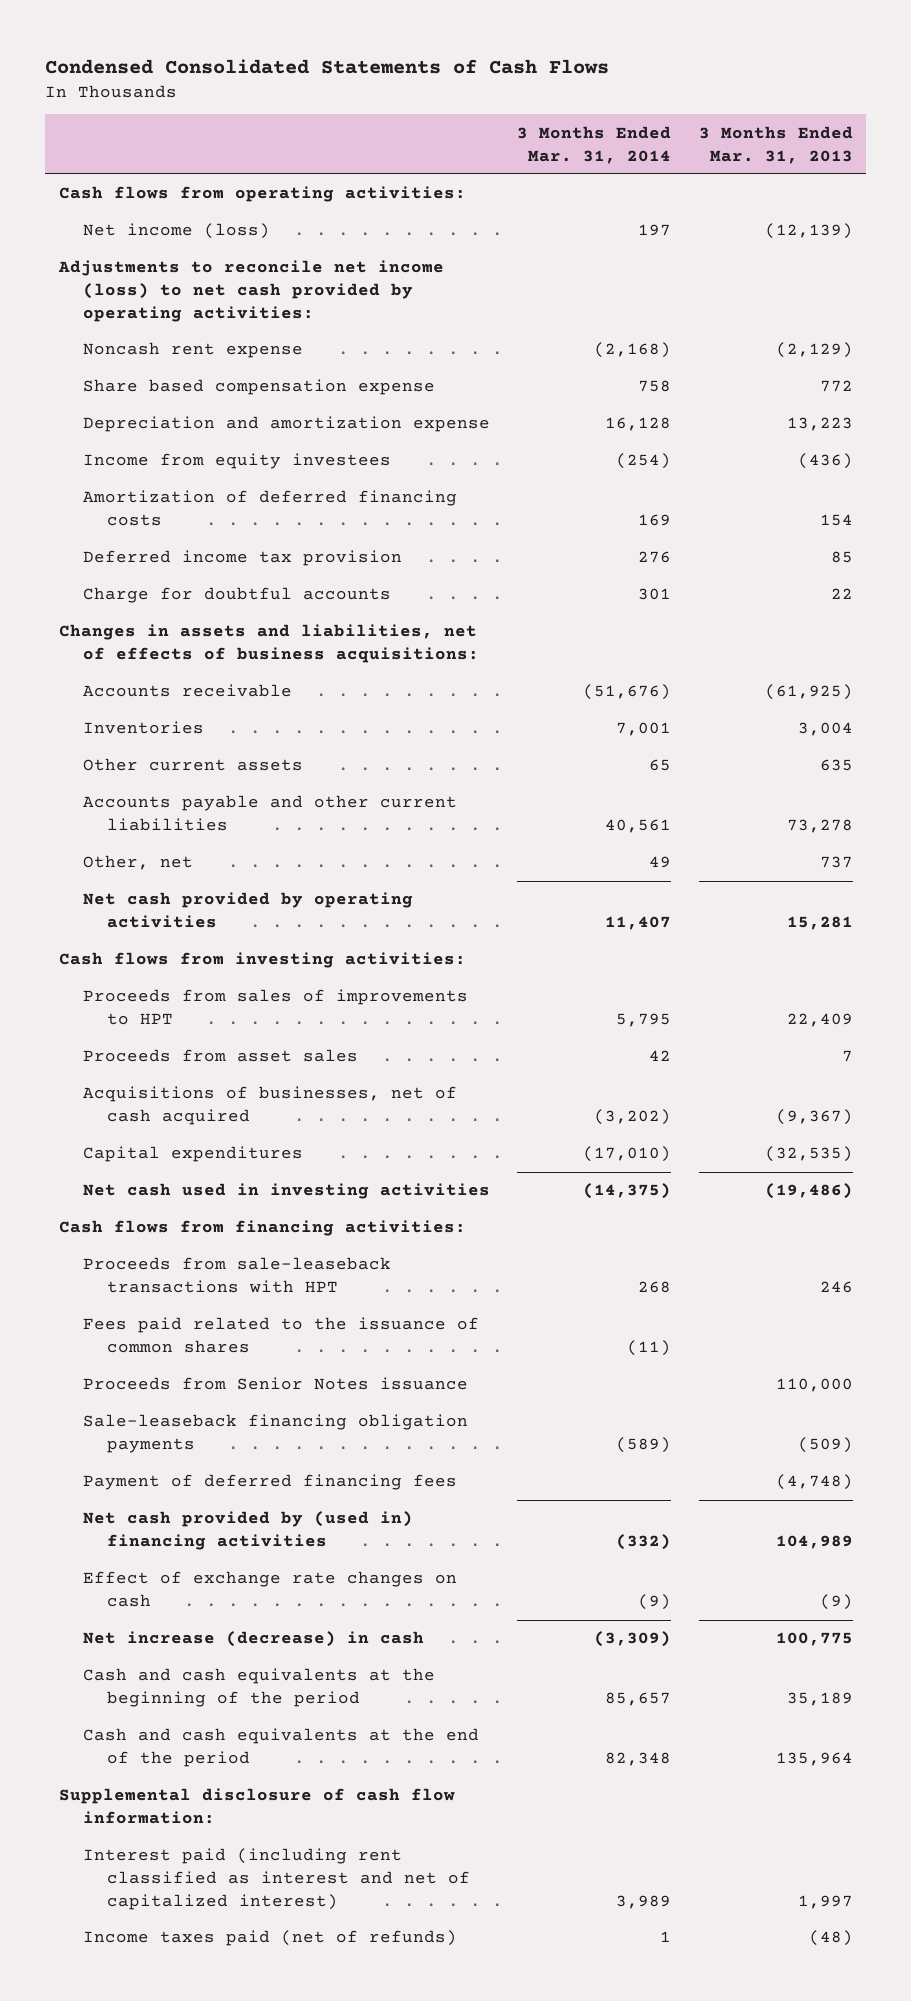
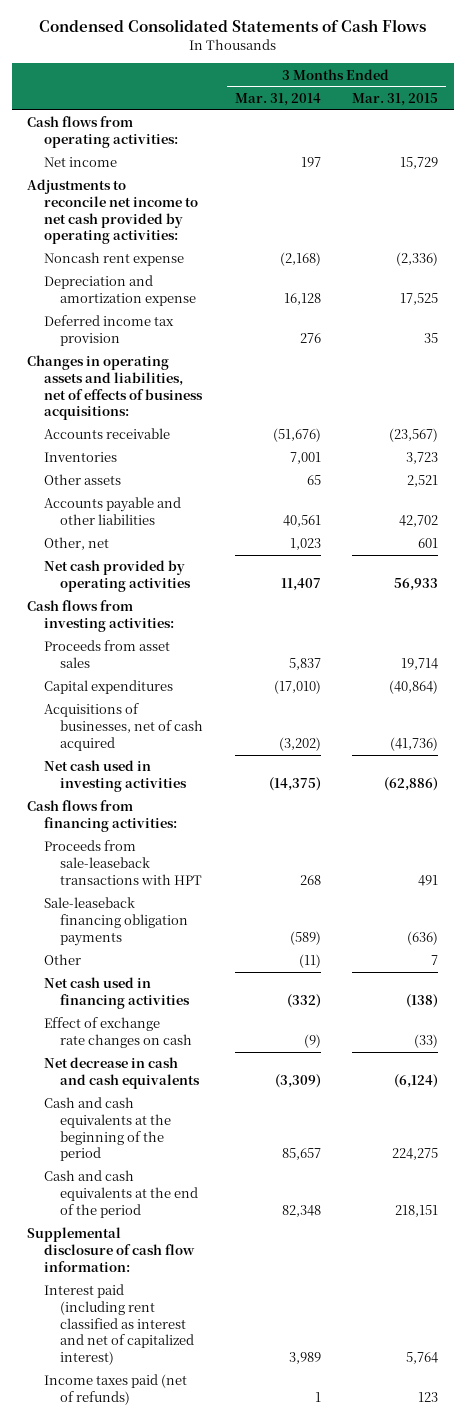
- | 3 Months Ended Mar. 31, 2014 | 3 Months Ended Mar. 31, 2013
+ | 3 Months Ended Mar. 31, 2014 | 3 Months Ended Mar. 31, 2015
- Net income (loss) | 197 | (12,139)
- Adjustments to reconcile net income (loss) to net cash provided by operating activities:
+ Net income | 197 | 15,729
+ Adjustments to reconcile net income to net cash provided by operating activities:
- Share based compensation expense | 758 | 772
- Income from equity investees | (254) | (436)
- Amortization of deferred financing costs | 169 | 154
- Charge for doubtful accounts | 301 | 22
- Changes in assets and liabilities, net of effects of business acquisitions:
+ Changes in operating assets and liabilities, net of effects of business acquisitions:
- Other current assets | 65 | 635
- Accounts payable and other current liabilities | 40,561 | 73,278
- Other, net | 49 | 737
+ Other assets | 65 | 2,521
+ Accounts payable and other liabilities | 40,561 | 42,702
+ Other, net | 1,023 | 601
- Proceeds from sales of improvements to HPT | 5,795 | 22,409
- Proceeds from asset sales | 42 | 7
+ Proceeds from asset sales | 5,837 | 19,714
moved down: Acquisitions of businesses, net of cash acquired | (3,202) | (41,736)
- Fees paid related to the issuance of common shares | (11) |
- Proceeds from Senior Notes issuance | | 110,000
- Payment of deferred financing fees | | (4,748)
- Net cash provided by (used in) financing activities | (332) | 104,989
+ Other | (11) | 7
+ Net cash used in financing activities | (332) | (138)
- Net increase (decrease) in cash | (3,309) | 100,775
+ Net decrease in cash and cash equivalents | (3,309) | (6,124)

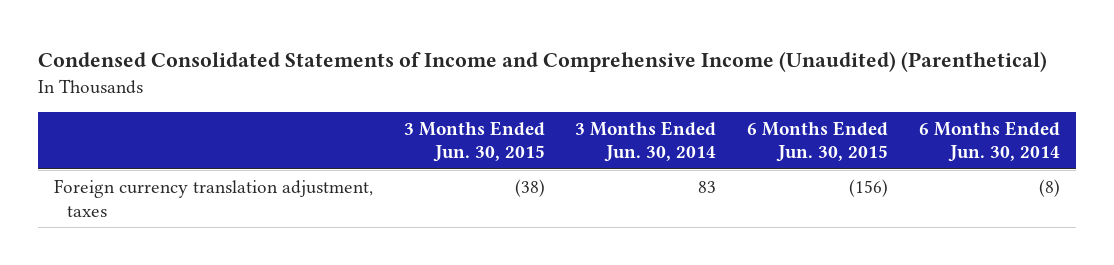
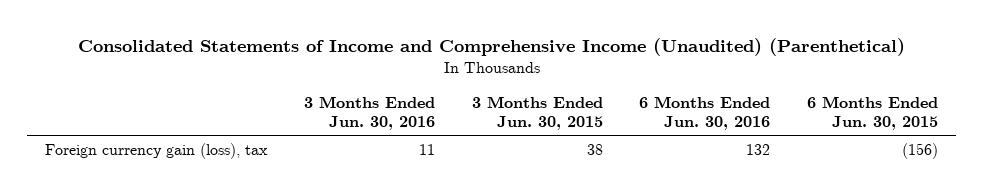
- Condensed Consolidated Statements of Income and Comprehensive Income (Unaudited) (Parenthetical)
+ Consolidated Statements of Income and Comprehensive Income (Unaudited) (Parenthetical)
- | 3 Months Ended Jun. 30, 2015 | 3 Months Ended Jun. 30, 2014 | 6 Months Ended Jun. 30, 2015 | 6 Months Ended Jun. 30, 2014
+ | 3 Months Ended Jun. 30, 2016 | 3 Months Ended Jun. 30, 2015 | 6 Months Ended Jun. 30, 2016 | 6 Months Ended Jun. 30, 2015
- Foreign currency translation adjustment, taxes | (38) | 83 | (156) | (8)
+ Foreign currency gain (loss), tax | 11 | 38 | 132 | (156)

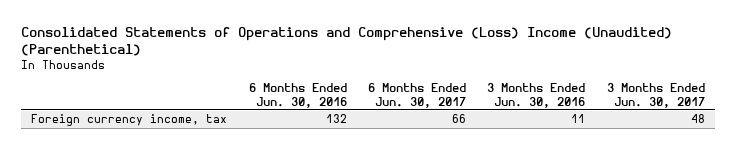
- Consolidated Statements of Income and Comprehensive Income (Unaudited) (Parenthetical)
+ Consolidated Statements of Operations and Comprehensive (Loss) Income (Unaudited) (Parenthetical)
- | 3 Months Ended Jun. 30, 2016 | 3 Months Ended Jun. 30, 2015 | 6 Months Ended Jun. 30, 2016 | 6 Months Ended Jun. 30, 2015
+ | 6 Months Ended Jun. 30, 2016 | 6 Months Ended Jun. 30, 2017 | 3 Months Ended Jun. 30, 2016 | 3 Months Ended Jun. 30, 2017
- Foreign currency gain (loss), tax | 11 | 38 | 132 | (156)
+ Foreign currency income, tax | 132 | 66 | 11 | 48

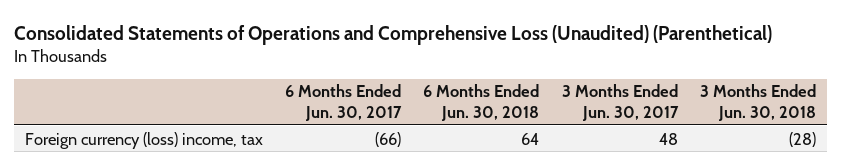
- Consolidated Statements of Operations and Comprehensive (Loss) Income (Unaudited) (Parenthetical)
+ Consolidated Statements of Operations and Comprehensive Loss (Unaudited) (Parenthetical)
- | 6 Months Ended Jun. 30, 2016 | 6 Months Ended Jun. 30, 2017 | 3 Months Ended Jun. 30, 2016 | 3 Months Ended Jun. 30, 2017
+ | 6 Months Ended Jun. 30, 2017 | 6 Months Ended Jun. 30, 2018 | 3 Months Ended Jun. 30, 2017 | 3 Months Ended Jun. 30, 2018
- Foreign currency income, tax | 132 | 66 | 11 | 48
+ Foreign currency (loss) income, tax | (66) | 64 | 48 | (28)

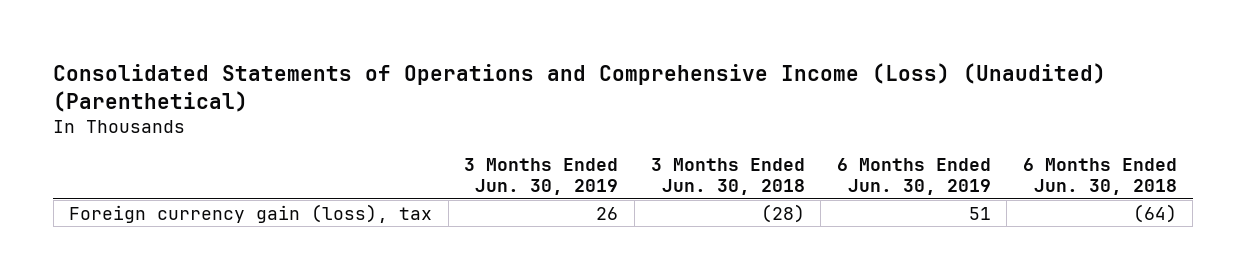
- Consolidated Statements of Operations and Comprehensive Loss (Unaudited) (Parenthetical)
+ Consolidated Statements of Operations and Comprehensive Income (Loss) (Unaudited) (Parenthetical)
- | 6 Months Ended Jun. 30, 2017 | 6 Months Ended Jun. 30, 2018 | 3 Months Ended Jun. 30, 2017 | 3 Months Ended Jun. 30, 2018
+ | 3 Months Ended Jun. 30, 2019 | 3 Months Ended Jun. 30, 2018 | 6 Months Ended Jun. 30, 2019 | 6 Months Ended Jun. 30, 2018
- Foreign currency (loss) income, tax | (66) | 64 | 48 | (28)
+ Foreign currency gain (loss), tax | 26 | (28) | 51 | (64)

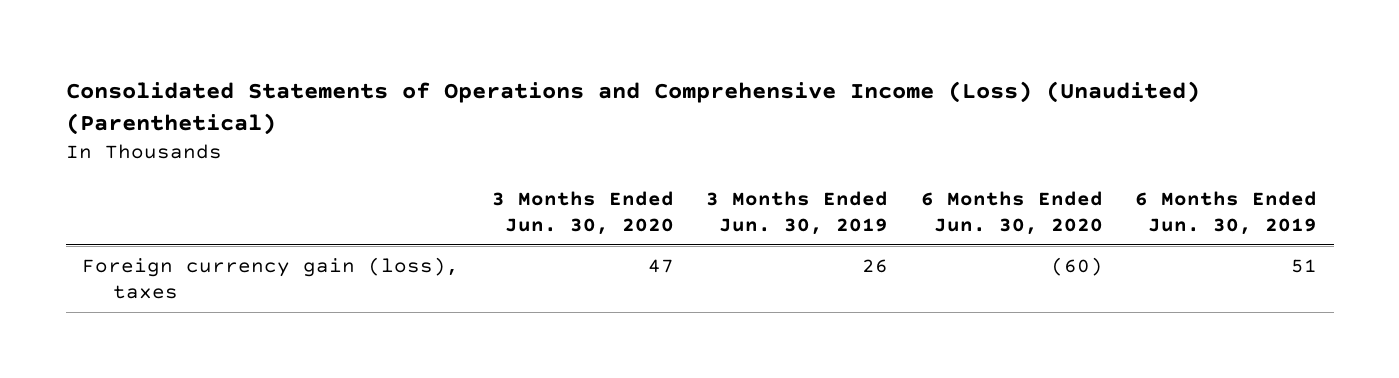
- | 3 Months Ended Jun. 30, 2019 | 3 Months Ended Jun. 30, 2018 | 6 Months Ended Jun. 30, 2019 | 6 Months Ended Jun. 30, 2018
+ | 3 Months Ended Jun. 30, 2020 | 3 Months Ended Jun. 30, 2019 | 6 Months Ended Jun. 30, 2020 | 6 Months Ended Jun. 30, 2019
- Foreign currency gain (loss), tax | 26 | (28) | 51 | (64)
+ Foreign currency gain (loss), taxes | 47 | 26 | (60) | 51

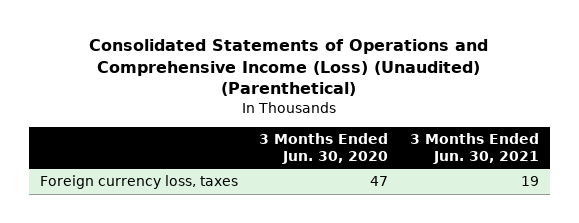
- | 3 Months Ended Jun. 30, 2020 | 3 Months Ended Jun. 30, 2019 | 6 Months Ended Jun. 30, 2020 | 6 Months Ended Jun. 30, 2019
+ | 3 Months Ended Jun. 30, 2020 | 3 Months Ended Jun. 30, 2021
- Foreign currency gain (loss), taxes | 47 | 26 | (60) | 51
+ Foreign currency loss, taxes | 47 | 19

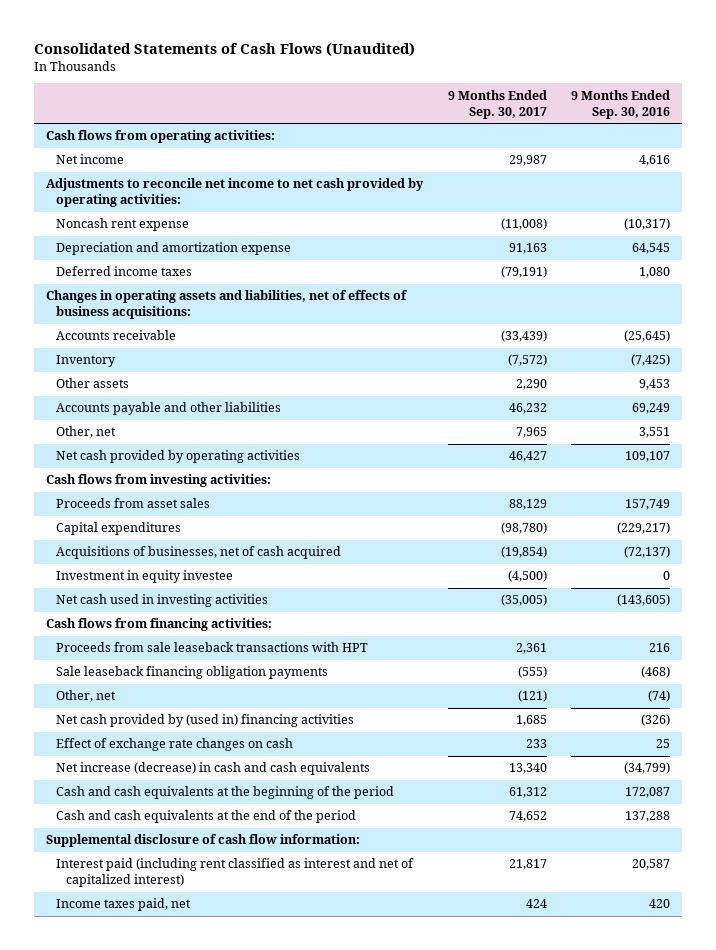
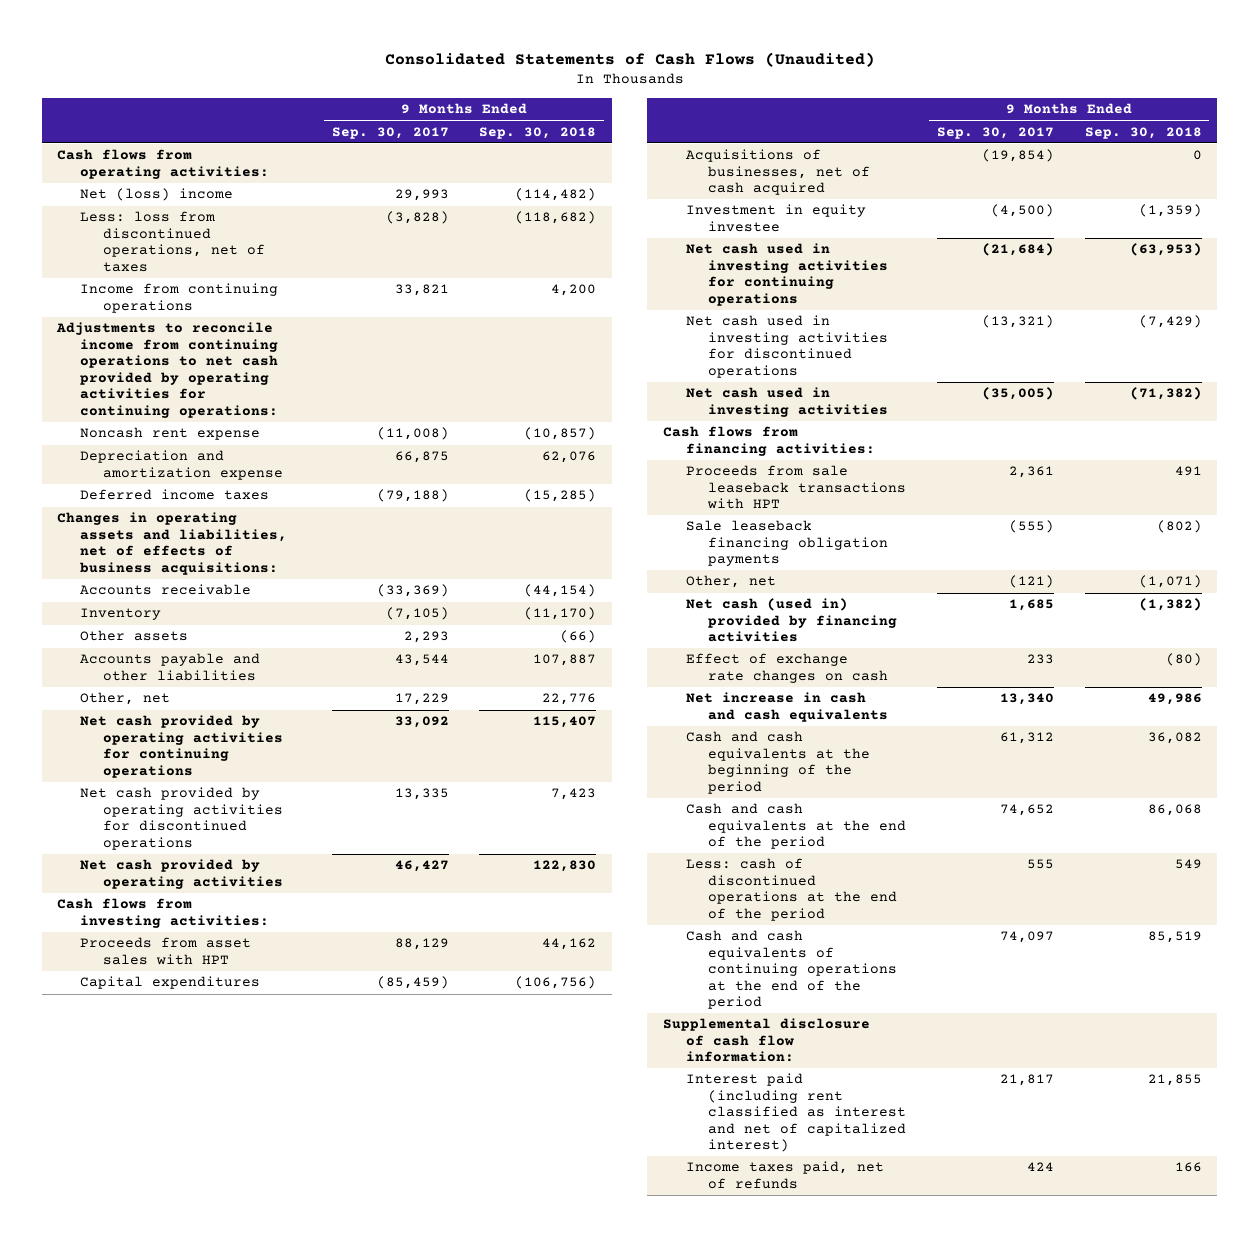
- | 9 Months Ended Sep. 30, 2017 | 9 Months Ended Sep. 30, 2016
+ | 9 Months Ended Sep. 30, 2017 | 9 Months Ended Sep. 30, 2018
- Net income | 29,987 | 4,616
- Adjustments to reconcile net income to net cash provided by operating activities:
+ Net (loss) income | 29,993 | (114,482)
+ Less: loss from discontinued operations, net of taxes | (3,828) | (118,682)
+ Income from continuing operations | 33,821 | 4,200
+ Adjustments to reconcile income from continuing operations to net cash provided by operating activities for continuing operations:
- Depreciation and amortization expense | 91,163 | 64,545
- Deferred income taxes | (79,191) | 1,080
+ Depreciation and amortization expense | 66,875 | 62,076
+ Deferred income taxes | (79,188) | (15,285)
- Accounts receivable | (33,439) | (25,645)
- Inventory | (7,572) | (7,425)
- Other assets | 2,290 | 9,453
- Accounts payable and other liabilities | 46,232 | 69,249
- Other, net | 7,965 | 3,551
+ Accounts receivable | (33,369) | (44,154)
+ Inventory | (7,105) | (11,170)
+ Other assets | 2,293 | (66)
+ Accounts payable and other liabilities | 43,544 | 107,887
+ Other, net | 17,229 | 22,776
+ Net cash provided by operating activities for continuing operations | 33,092 | 115,407
+ Net cash provided by operating activities for discontinued operations | 13,335 | 7,423
- Proceeds from asset sales | 88,129 | 157,749
- Capital expenditures | (98,780) | (229,217)
+ Proceeds from asset sales with HPT | 88,129 | 44,162
+ Capital expenditures | (85,459) | (106,756)
+ Net cash used in investing activities for continuing operations | (21,684) | (63,953)
+ Net cash used in investing activities for discontinued operations | (13,321) | (7,429)
- Net cash provided by (used in) financing activities | 1,685 | (326)
+ Net cash (used in) provided by financing activities | 1,685 | (1,382)
- Net increase (decrease) in cash and cash equivalents | 13,340 | (34,799)
+ Net increase in cash and cash equivalents | 13,340 | 49,986
+ Less: cash of discontinued operations at the end of the period | 555 | 549
+ Cash and cash equivalents of continuing operations at the end of the period | 74,097 | 85,519
- Income taxes paid, net | 424 | 420
+ Income taxes paid, net of refunds | 424 | 166

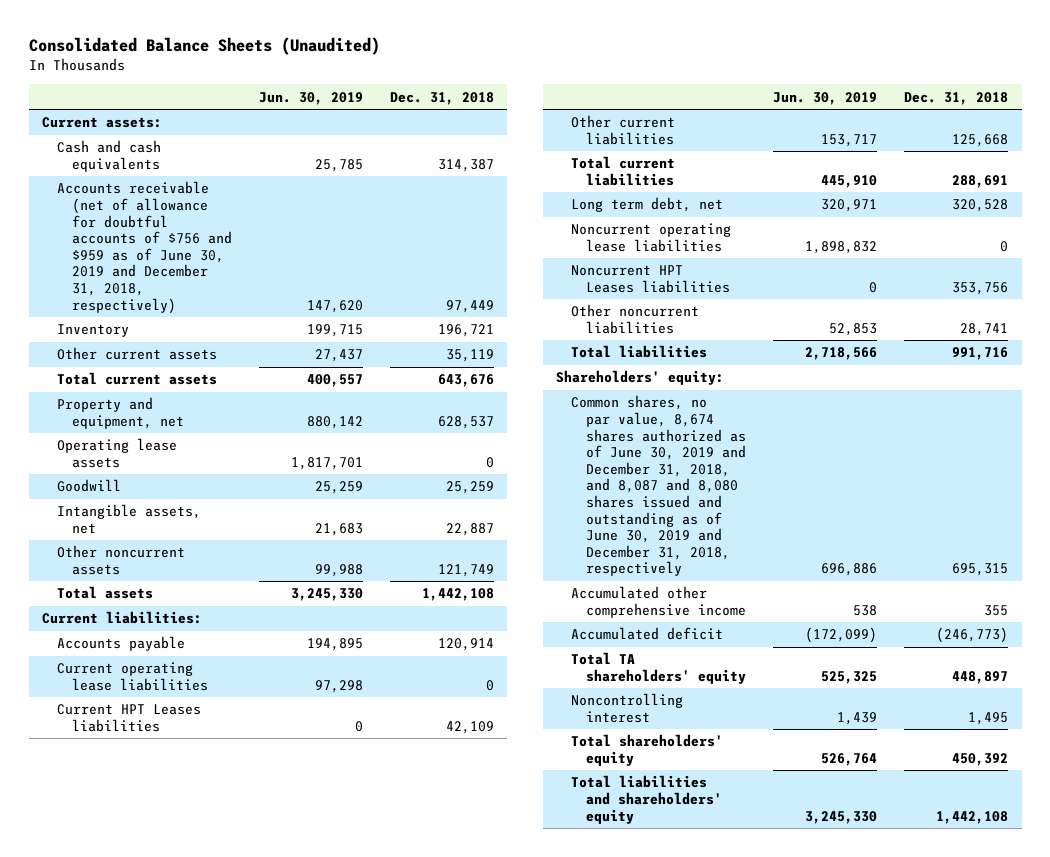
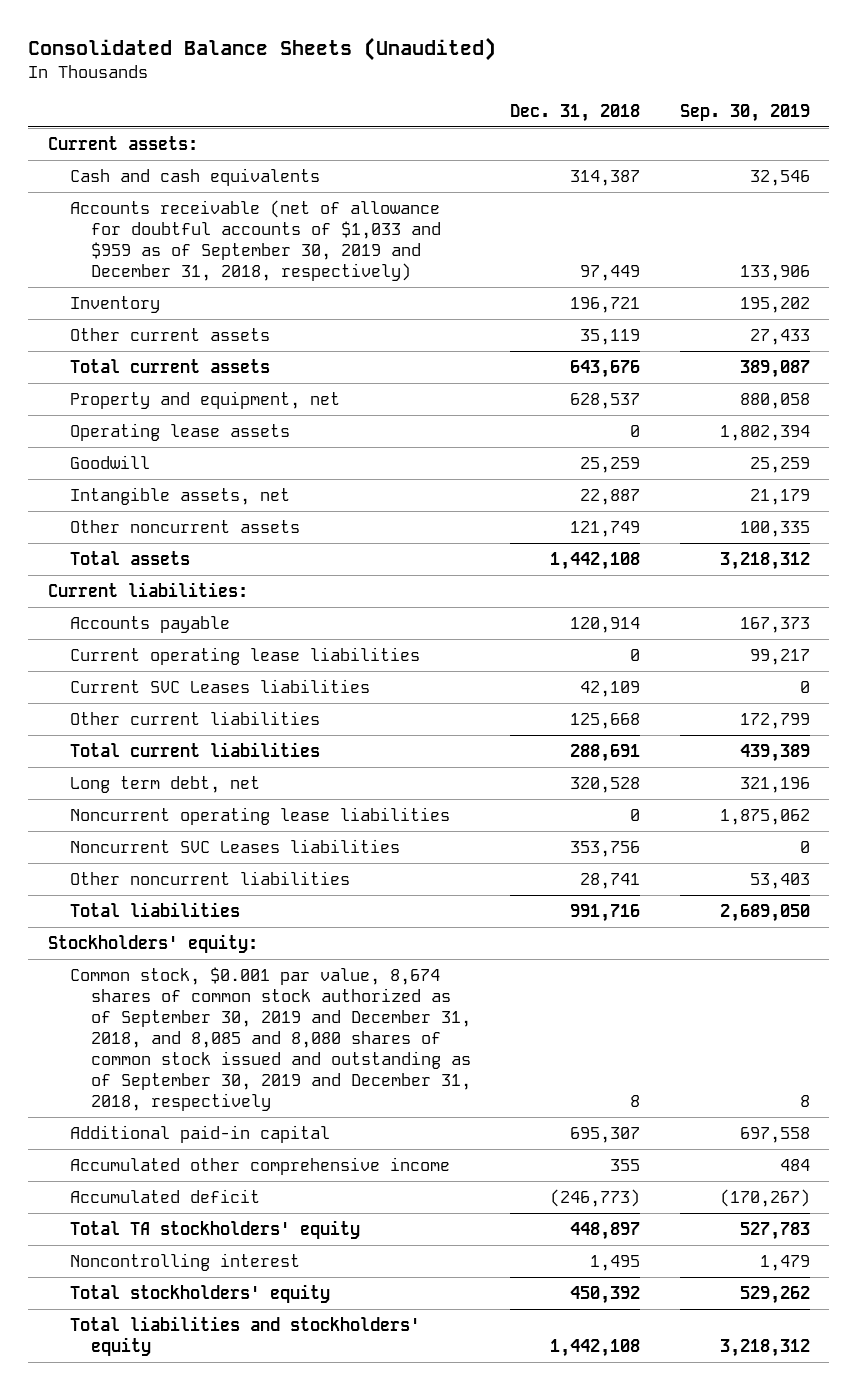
- | Jun. 30, 2019 | Dec. 31, 2018
+ | Dec. 31, 2018 | Sep. 30, 2019
- Accounts receivable (net of allowance for doubtful accounts of $756 and $959 as of June 30, 2019 and December 31, 2018, respectively) | 147,620 | 97,449
+ Accounts receivable (net of allowance for doubtful accounts of $1,033 and $959 as of September 30, 2019 and December 31, 2018, respectively) | 97,449 | 133,906
- Current HPT Leases liabilities | 0 | 42,109
+ Current SVC Leases liabilities | 42,109 | 0
- Noncurrent HPT Leases liabilities | 0 | 353,756
+ Noncurrent SVC Leases liabilities | 353,756 | 0
- Shareholders' equity:
- Common shares, no par value, 8,674 shares authorized as of June 30, 2019 and December 31, 2018, and 8,087 and 8,080 shares issued and outstanding as of June 30, 2019 and December 31, 2018, respectively | 696,886 | 695,315
+ Stockholders' equity:
+ Common stock, $0.001 par value, 8,674 shares of common stock authorized as of September 30, 2019 and December 31, 2018, and 8,085 and 8,080 shares of common stock issued and outstanding as of September 30, 2019 and December 31, 2018, respectively | 8 | 8
+ Additional paid-in capital | 695,307 | 697,558
- Total TA shareholders' equity | 525,325 | 448,897
+ Total TA stockholders' equity | 448,897 | 527,783
- Total shareholders' equity | 526,764 | 450,392
- Total liabilities and shareholders' equity | 3,245,330 | 1,442,108
+ Total stockholders' equity | 450,392 | 529,262
+ Total liabilities and stockholders' equity | 1,442,108 | 3,218,312

